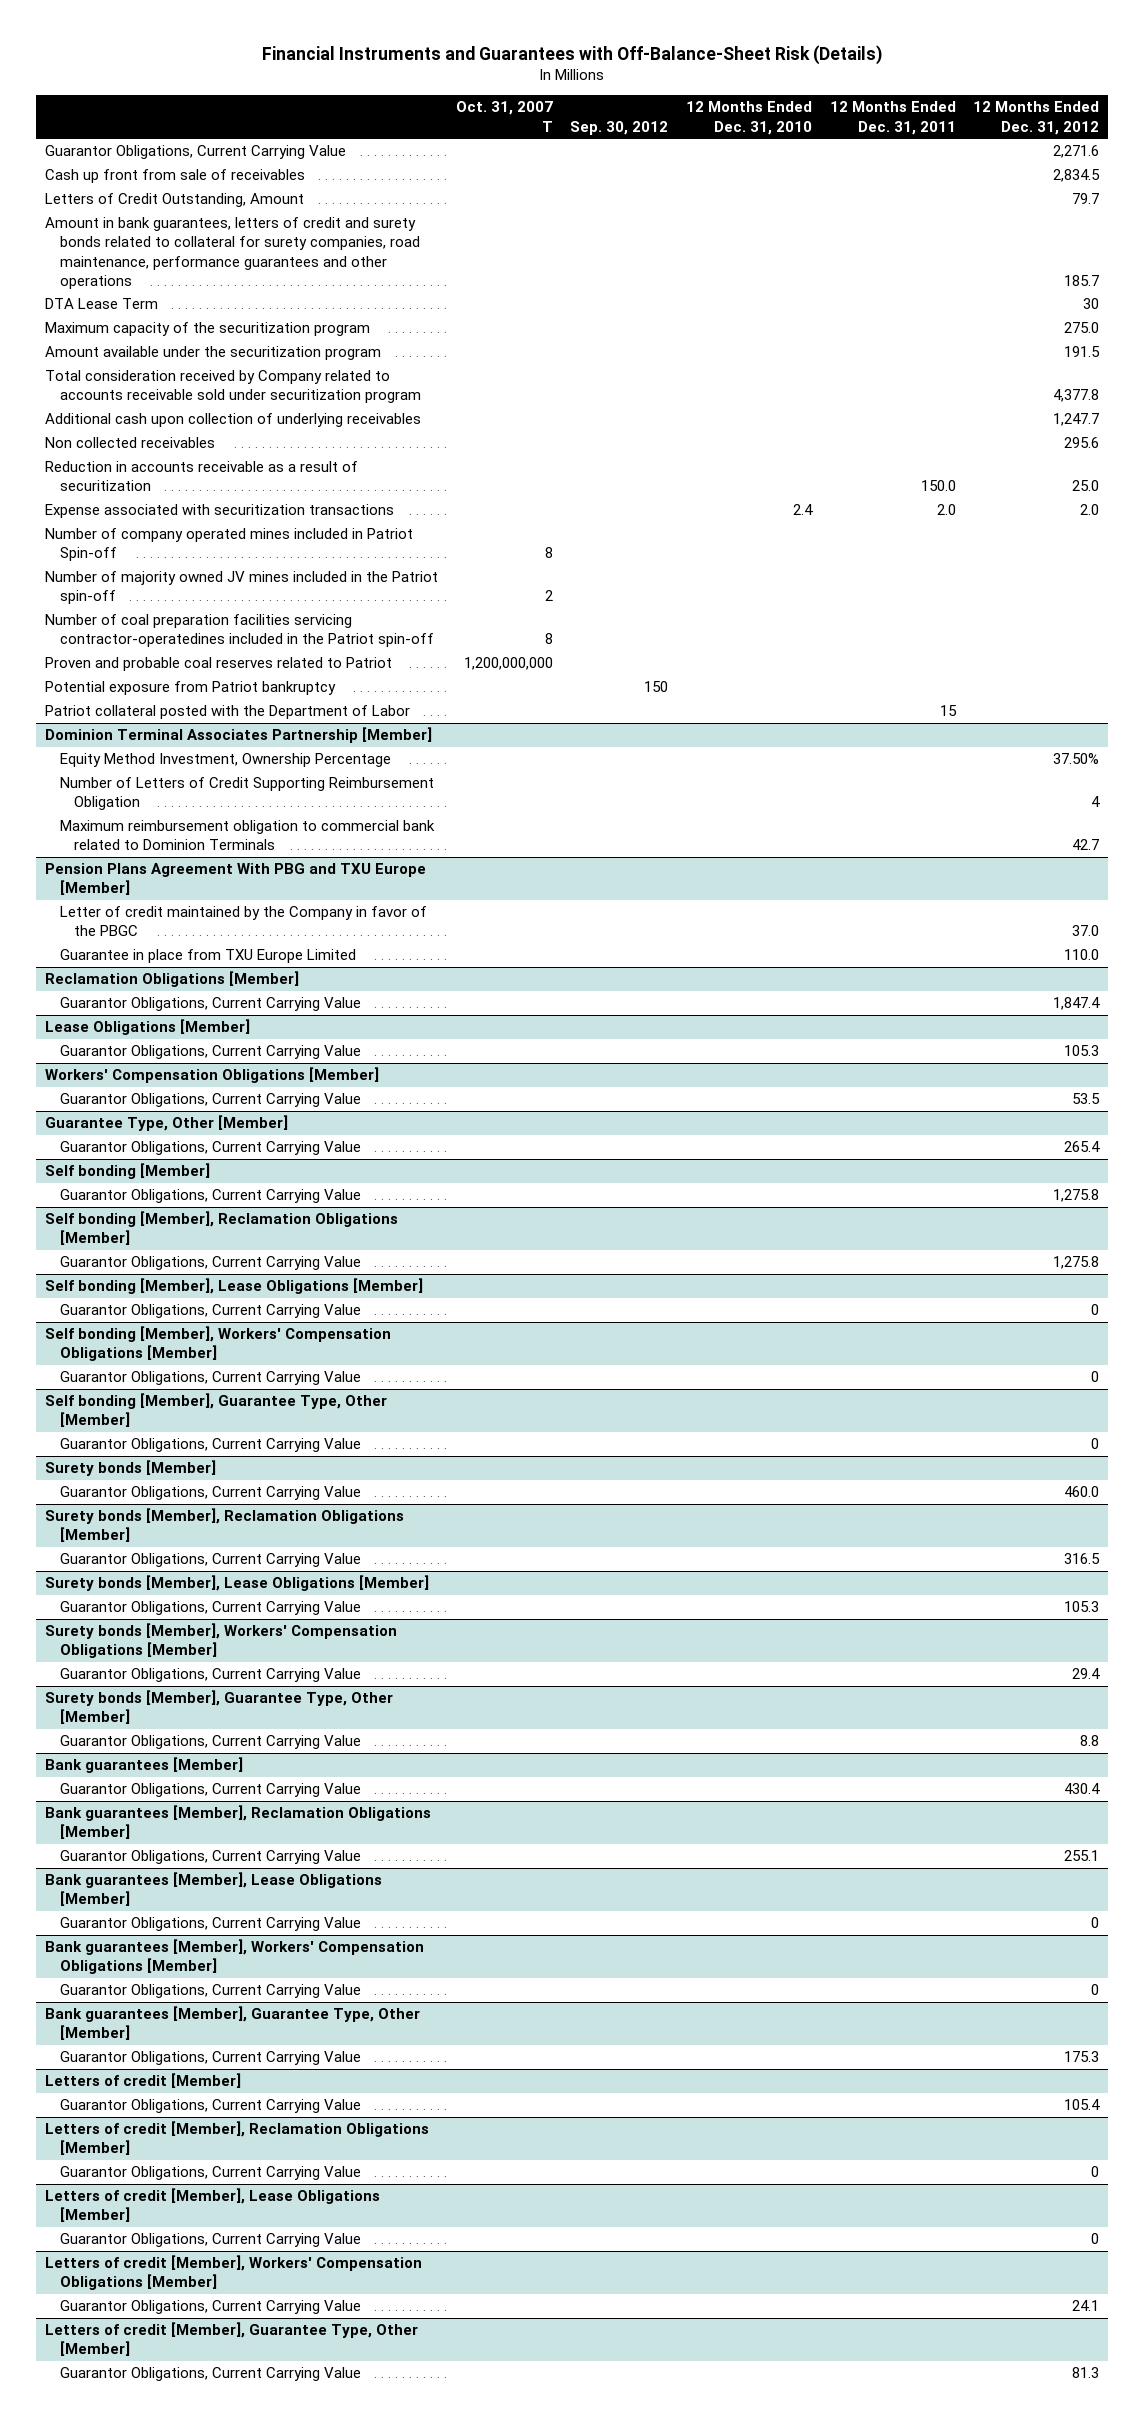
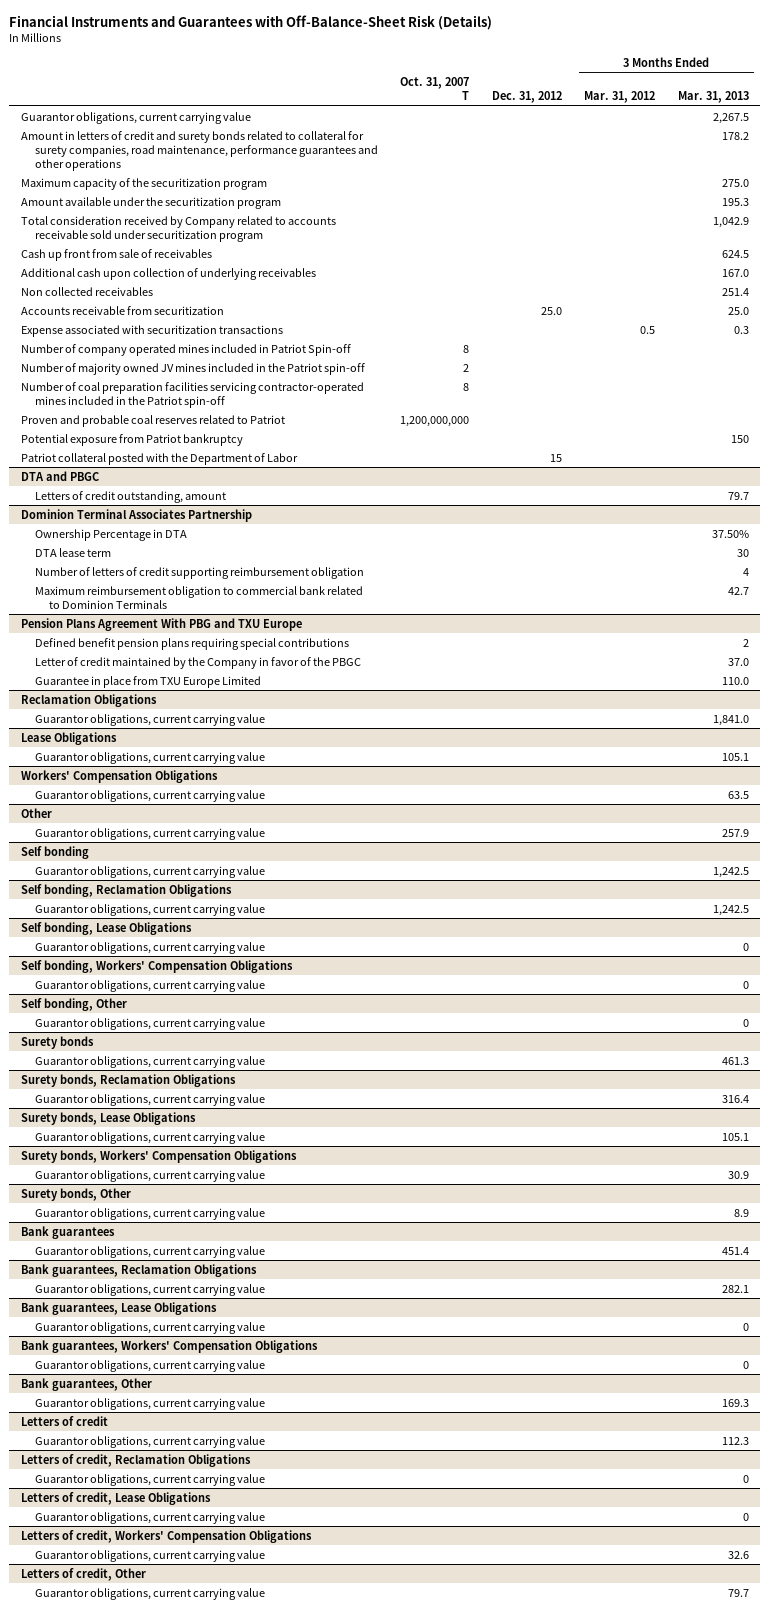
- | Oct. 31, 2007 T | Sep. 30, 2012 | 12 Months Ended Dec. 31, 2010 | 12 Months Ended Dec. 31, 2011 | 12 Months Ended Dec. 31, 2012
+ | Oct. 31, 2007 T | Dec. 31, 2012 | 3 Months Ended Mar. 31, 2012 | 3 Months Ended Mar. 31, 2013
- Guarantor Obligations, Current Carrying Value | | | | | 2,271.6
- Letters of Credit Outstanding, Amount | | | | | 79.7
- Amount in bank guarantees, letters of credit and surety bonds related to collateral for surety companies, road maintenance, performance guarantees and other operations | | | | | 185.7
- DTA Lease Term | | | | | 30
+ Guarantor obligations, current carrying value | | | | 2,267.5
+ Amount in letters of credit and surety bonds related to collateral for surety companies, road maintenance, performance guarantees and other operations | | | | 178.2
moved down: Cash up front from sale of receivables | | | | 624.5
- Reduction in accounts receivable as a result of securitization | | | | 150.0 | 25.0
+ Accounts receivable from securitization | | 25.0 | | 25.0
- Number of coal preparation facilities servicing contractor-operatedines included in the Patriot spin-off | 8 | | | |
+ Number of coal preparation facilities servicing contractor-operated mines included in the Patriot spin-off | 8 | | |
- Dominion Terminal Associates Partnership [Member]
- Equity Method Investment, Ownership Percentage | | | | | 37.50%
- Number of Letters of Credit Supporting Reimbursement Obligation | | | | | 4
+ DTA and PBGC
+ Letters of credit outstanding, amount | | | | 79.7
+ Dominion Terminal Associates Partnership
+ Ownership Percentage in DTA | | | | 37.50%
+ DTA lease term | | | | 30
+ Number of letters of credit supporting reimbursement obligation | | | | 4
- Pension Plans Agreement With PBG and TXU Europe [Member]
+ Pension Plans Agreement With PBG and TXU Europe
+ Defined benefit pension plans requiring special contributions | | | | 2
- Reclamation Obligations [Member]
- Guarantor Obligations, Current Carrying Value | | | | | 1,847.4
- Lease Obligations [Member]
- Guarantor Obligations, Current Carrying Value | | | | | 105.3
- Workers' Compensation Obligations [Member]
- Guarantor Obligations, Current Carrying Value | | | | | 53.5
- Guarantee Type, Other [Member]
- Guarantor Obligations, Current Carrying Value | | | | | 265.4
- Self bonding [Member]
- Guarantor Obligations, Current Carrying Value | | | | | 1,275.8
- Self bonding [Member], Reclamation Obligations [Member]
- Guarantor Obligations, Current Carrying Value | | | | | 1,275.8
- Self bonding [Member], Lease Obligations [Member]
- Guarantor Obligations, Current Carrying Value | | | | | 0
- Self bonding [Member], Workers' Compensation Obligations [Member]
- Guarantor Obligations, Current Carrying Value | | | | | 0
- Self bonding [Member], Guarantee Type, Other [Member]
- Guarantor Obligations, Current Carrying Value | | | | | 0
- Surety bonds [Member]
- Guarantor Obligations, Current Carrying Value | | | | | 460.0
- Surety bonds [Member], Reclamation Obligations [Member]
- Guarantor Obligations, Current Carrying Value | | | | | 316.5
- Surety bonds [Member], Lease Obligations [Member]
- Guarantor Obligations, Current Carrying Value | | | | | 105.3
- Surety bonds [Member], Workers' Compensation Obligations [Member]
- Guarantor Obligations, Current Carrying Value | | | | | 29.4
- Surety bonds [Member], Guarantee Type, Other [Member]
- Guarantor Obligations, Current Carrying Value | | | | | 8.8
- Bank guarantees [Member]
- Guarantor Obligations, Current Carrying Value | | | | | 430.4
- Bank guarantees [Member], Reclamation Obligations [Member]
- Guarantor Obligations, Current Carrying Value | | | | | 255.1
- Bank guarantees [Member], Lease Obligations [Member]
- Guarantor Obligations, Current Carrying Value | | | | | 0
- Bank guarantees [Member], Workers' Compensation Obligations [Member]
- Guarantor Obligations, Current Carrying Value | | | | | 0
- Bank guarantees [Member], Guarantee Type, Other [Member]
- Guarantor Obligations, Current Carrying Value | | | | | 175.3
- Letters of credit [Member]
- Guarantor Obligations, Current Carrying Value | | | | | 105.4
- Letters of credit [Member], Reclamation Obligations [Member]
- Guarantor Obligations, Current Carrying Value | | | | | 0
- Letters of credit [Member], Lease Obligations [Member]
- Guarantor Obligations, Current Carrying Value | | | | | 0
- Letters of credit [Member], Workers' Compensation Obligations [Member]
- Guarantor Obligations, Current Carrying Value | | | | | 24.1
- Letters of credit [Member], Guarantee Type, Other [Member]
- Guarantor Obligations, Current Carrying Value | | | | | 81.3
+ Reclamation Obligations
+ Guarantor obligations, current carrying value | | | | 1,841.0
+ Lease Obligations
+ Guarantor obligations, current carrying value | | | | 105.1
+ Workers' Compensation Obligations
+ Guarantor obligations, current carrying value | | | | 63.5
+ Other
+ Guarantor obligations, current carrying value | | | | 257.9
+ Self bonding
+ Guarantor obligations, current carrying value | | | | 1,242.5
+ Self bonding, Reclamation Obligations
+ Guarantor obligations, current carrying value | | | | 1,242.5
+ Self bonding, Lease Obligations
+ Guarantor obligations, current carrying value | | | | 0
+ Self bonding, Workers' Compensation Obligations
+ Guarantor obligations, current carrying value | | | | 0
+ Self bonding, Other
+ Guarantor obligations, current carrying value | | | | 0
+ Surety bonds
+ Guarantor obligations, current carrying value | | | | 461.3
+ Surety bonds, Reclamation Obligations
+ Guarantor obligations, current carrying value | | | | 316.4
+ Surety bonds, Lease Obligations
+ Guarantor obligations, current carrying value | | | | 105.1
+ Surety bonds, Workers' Compensation Obligations
+ Guarantor obligations, current carrying value | | | | 30.9
+ Surety bonds, Other
+ Guarantor obligations, current carrying value | | | | 8.9
+ Bank guarantees
+ Guarantor obligations, current carrying value | | | | 451.4
+ Bank guarantees, Reclamation Obligations
+ Guarantor obligations, current carrying value | | | | 282.1
+ Bank guarantees, Lease Obligations
+ Guarantor obligations, current carrying value | | | | 0
+ Bank guarantees, Workers' Compensation Obligations
+ Guarantor obligations, current carrying value | | | | 0
+ Bank guarantees, Other
+ Guarantor obligations, current carrying value | | | | 169.3
+ Letters of credit
+ Guarantor obligations, current carrying value | | | | 112.3
+ Letters of credit, Reclamation Obligations
+ Guarantor obligations, current carrying value | | | | 0
+ Letters of credit, Lease Obligations
+ Guarantor obligations, current carrying value | | | | 0
+ Letters of credit, Workers' Compensation Obligations
+ Guarantor obligations, current carrying value | | | | 32.6
+ Letters of credit, Other
+ Guarantor obligations, current carrying value | | | | 79.7

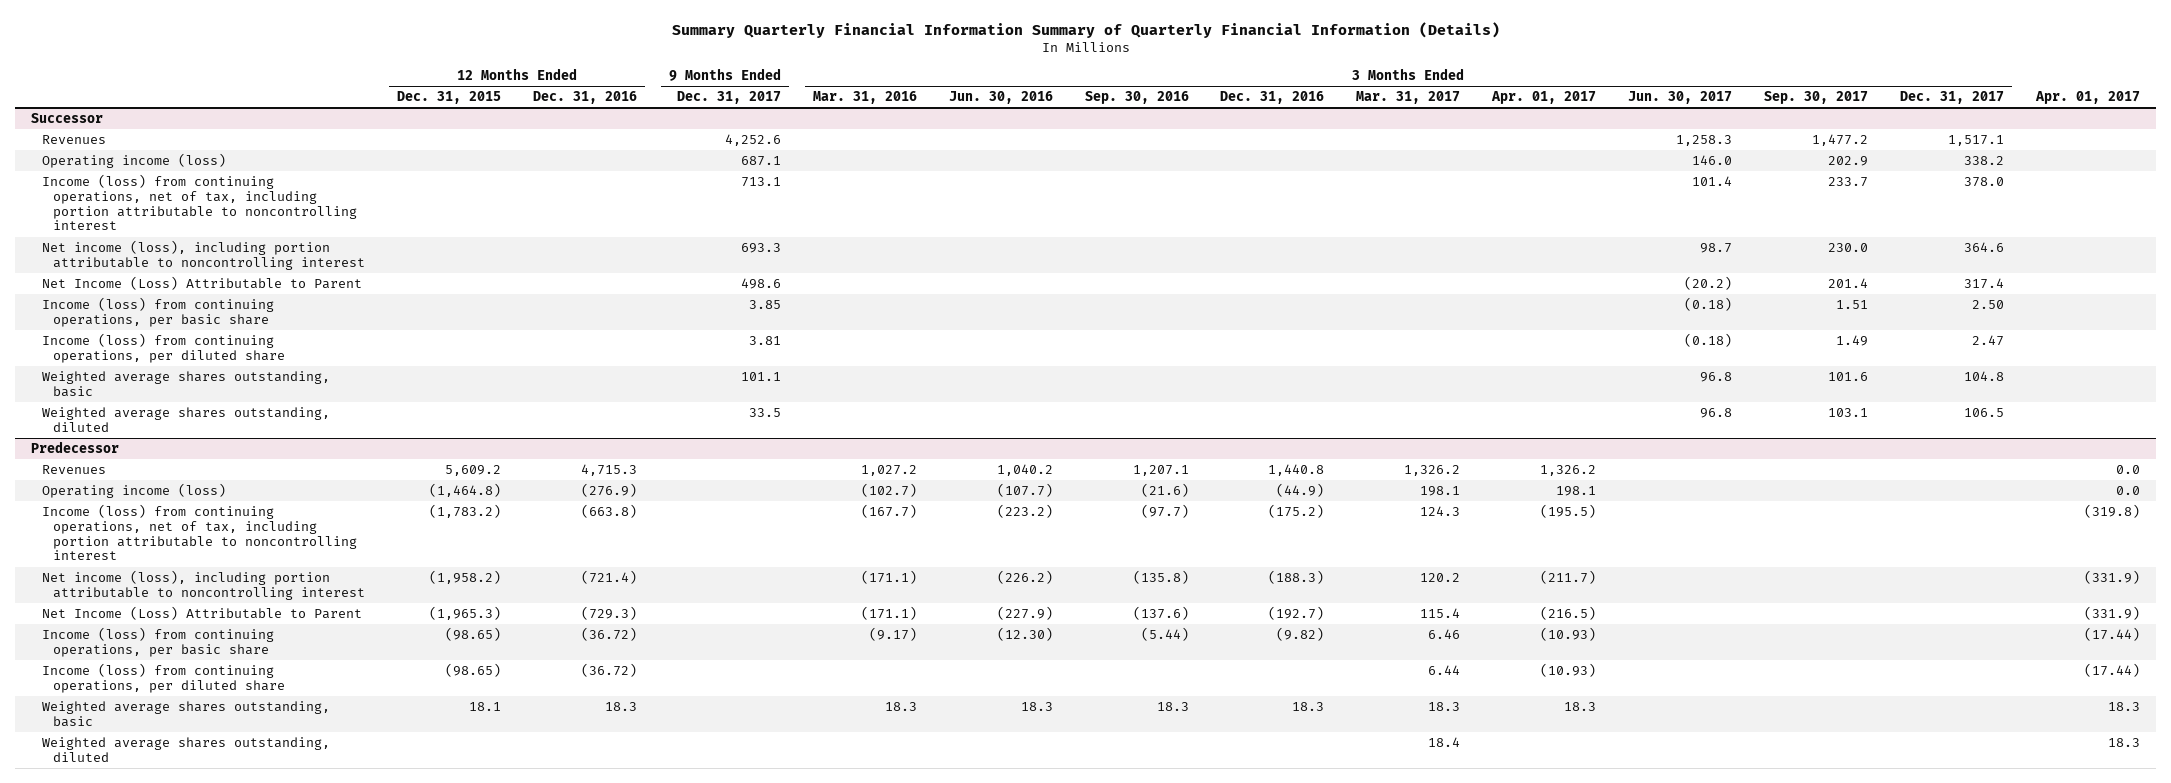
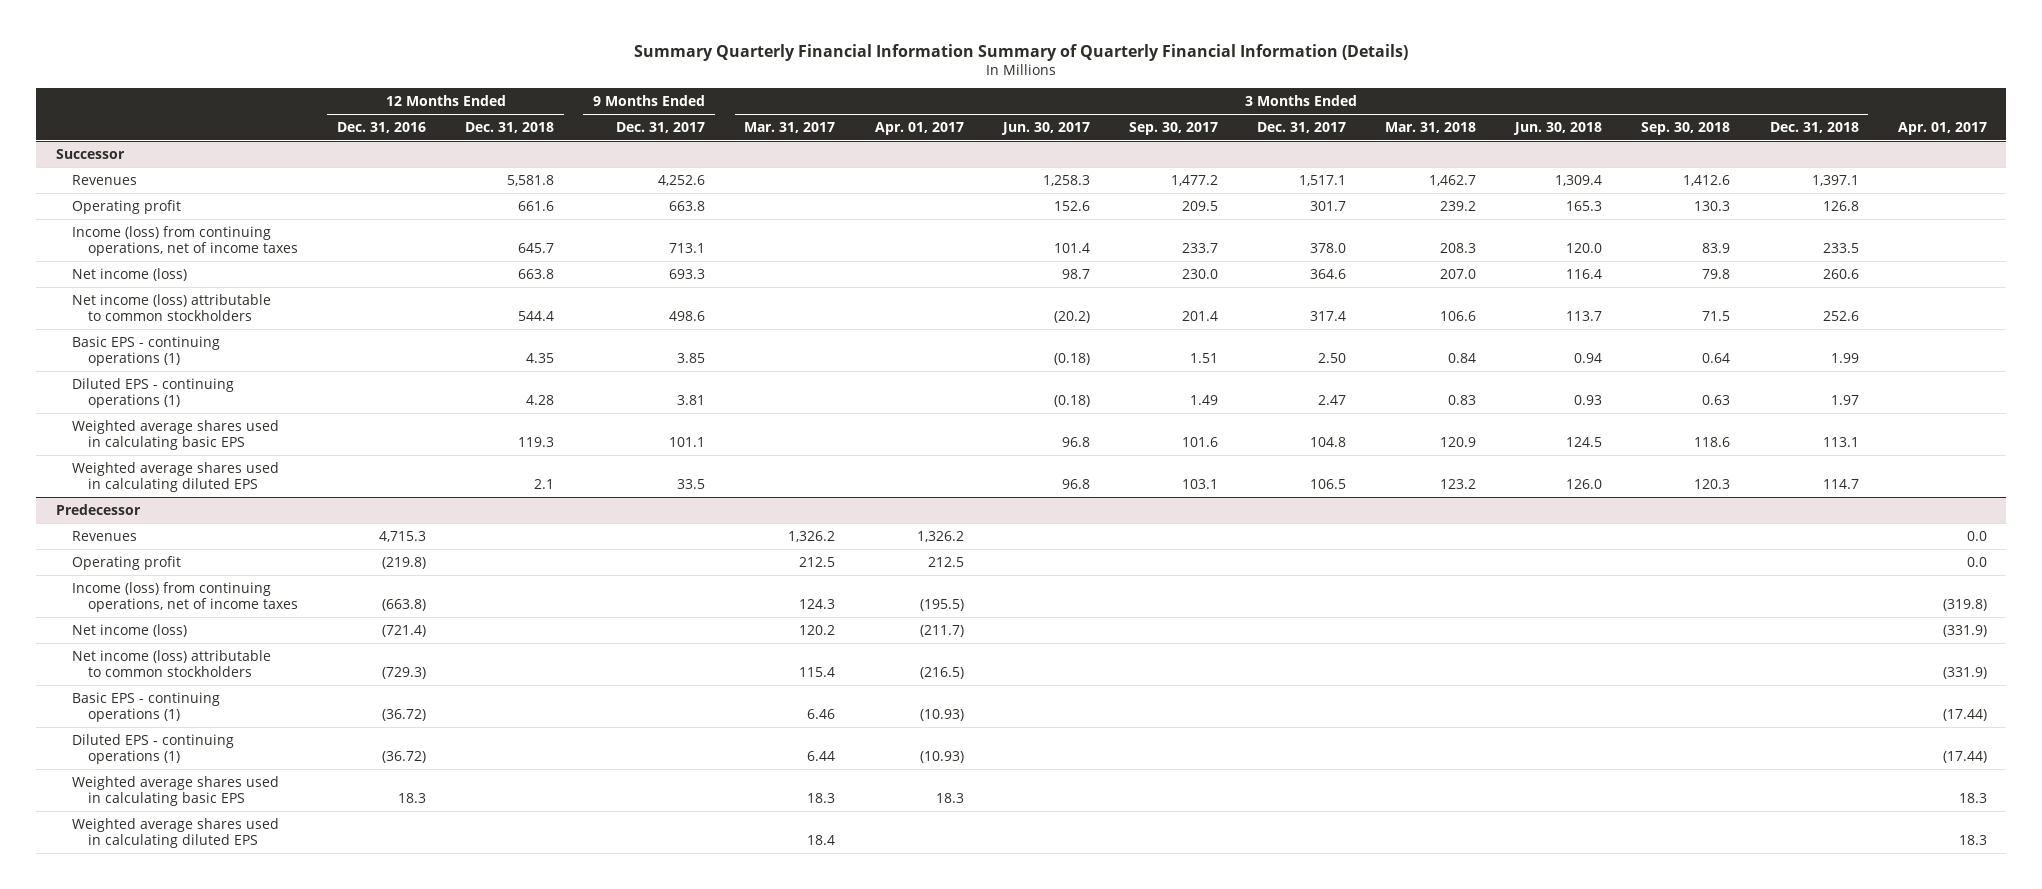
- | 12 Months Ended Dec. 31, 2015 | 12 Months Ended Dec. 31, 2016 | 9 Months Ended Dec. 31, 2017 | 3 Months Ended Mar. 31, 2016 | 3 Months Ended Jun. 30, 2016 | 3 Months Ended Sep. 30, 2016 | 3 Months Ended Dec. 31, 2016 | 3 Months Ended Mar. 31, 2017 | 3 Months Ended Apr. 01, 2017 | 3 Months Ended Jun. 30, 2017 | 3 Months Ended Sep. 30, 2017 | 3 Months Ended Dec. 31, 2017 | Apr. 01, 2017
+ | 12 Months Ended Dec. 31, 2016 | 12 Months Ended Dec. 31, 2018 | 9 Months Ended Dec. 31, 2017 | 3 Months Ended Mar. 31, 2017 | 3 Months Ended Apr. 01, 2017 | 3 Months Ended Jun. 30, 2017 | 3 Months Ended Sep. 30, 2017 | 3 Months Ended Dec. 31, 2017 | 3 Months Ended Mar. 31, 2018 | 3 Months Ended Jun. 30, 2018 | 3 Months Ended Sep. 30, 2018 | 3 Months Ended Dec. 31, 2018 | Apr. 01, 2017
@ Successor
- Operating income (loss) | | | 687.1 | | | | | | | 146.0 | 202.9 | 338.2 |
- Income (loss) from continuing operations, net of tax, including portion attributable to noncontrolling interest | | | 713.1 | | | | | | | 101.4 | 233.7 | 378.0 |
- Net income (loss), including portion attributable to noncontrolling interest | | | 693.3 | | | | | | | 98.7 | 230.0 | 364.6 |
- Net Income (Loss) Attributable to Parent | | | 498.6 | | | | | | | (20.2) | 201.4 | 317.4 |
- Income (loss) from continuing operations, per basic share | | | 3.85 | | | | | | | (0.18) | 1.51 | 2.50 |
- Income (loss) from continuing operations, per diluted share | | | 3.81 | | | | | | | (0.18) | 1.49 | 2.47 |
- Weighted average shares outstanding, basic | | | 101.1 | | | | | | | 96.8 | 101.6 | 104.8 |
- Weighted average shares outstanding, diluted | | | 33.5 | | | | | | | 96.8 | 103.1 | 106.5 |
+ Operating profit | | 661.6 | 663.8 | | | 152.6 | 209.5 | 301.7 | 239.2 | 165.3 | 130.3 | 126.8 |
+ Income (loss) from continuing operations, net of income taxes | | 645.7 | 713.1 | | | 101.4 | 233.7 | 378.0 | 208.3 | 120.0 | 83.9 | 233.5 |
+ Net income (loss) | | 663.8 | 693.3 | | | 98.7 | 230.0 | 364.6 | 207.0 | 116.4 | 79.8 | 260.6 |
+ Net income (loss) attributable to common stockholders | | 544.4 | 498.6 | | | (20.2) | 201.4 | 317.4 | 106.6 | 113.7 | 71.5 | 252.6 |
+ Basic EPS - continuing operations (1) | | 4.35 | 3.85 | | | (0.18) | 1.51 | 2.50 | 0.84 | 0.94 | 0.64 | 1.99 |
+ Diluted EPS - continuing operations (1) | | 4.28 | 3.81 | | | (0.18) | 1.49 | 2.47 | 0.83 | 0.93 | 0.63 | 1.97 |
+ Weighted average shares used in calculating basic EPS | | 119.3 | 101.1 | | | 96.8 | 101.6 | 104.8 | 120.9 | 124.5 | 118.6 | 113.1 |
+ Weighted average shares used in calculating diluted EPS | | 2.1 | 33.5 | | | 96.8 | 103.1 | 106.5 | 123.2 | 126.0 | 120.3 | 114.7 |
@ Predecessor
- Operating income (loss) | (1,464.8) | (276.9) | | (102.7) | (107.7) | (21.6) | (44.9) | 198.1 | 198.1 | | | | 0.0
- Income (loss) from continuing operations, net of tax, including portion attributable to noncontrolling interest | (1,783.2) | (663.8) | | (167.7) | (223.2) | (97.7) | (175.2) | 124.3 | (195.5) | | | | (319.8)
- Net income (loss), including portion attributable to noncontrolling interest | (1,958.2) | (721.4) | | (171.1) | (226.2) | (135.8) | (188.3) | 120.2 | (211.7) | | | | (331.9)
- Net Income (Loss) Attributable to Parent | (1,965.3) | (729.3) | | (171.1) | (227.9) | (137.6) | (192.7) | 115.4 | (216.5) | | | | (331.9)
- Income (loss) from continuing operations, per basic share | (98.65) | (36.72) | | (9.17) | (12.30) | (5.44) | (9.82) | 6.46 | (10.93) | | | | (17.44)
- Income (loss) from continuing operations, per diluted share | (98.65) | (36.72) | | | | | | 6.44 | (10.93) | | | | (17.44)
- Weighted average shares outstanding, basic | 18.1 | 18.3 | | 18.3 | 18.3 | 18.3 | 18.3 | 18.3 | 18.3 | | | | 18.3
- Weighted average shares outstanding, diluted | | | | | | | | 18.4 | | | | | 18.3
+ Operating profit | (219.8) | | | 212.5 | 212.5 | | | | | | | | 0.0
+ Income (loss) from continuing operations, net of income taxes | (663.8) | | | 124.3 | (195.5) | | | | | | | | (319.8)
+ Net income (loss) | (721.4) | | | 120.2 | (211.7) | | | | | | | | (331.9)
+ Net income (loss) attributable to common stockholders | (729.3) | | | 115.4 | (216.5) | | | | | | | | (331.9)
+ Basic EPS - continuing operations (1) | (36.72) | | | 6.46 | (10.93) | | | | | | | | (17.44)
+ Diluted EPS - continuing operations (1) | (36.72) | | | 6.44 | (10.93) | | | | | | | | (17.44)
+ Weighted average shares used in calculating basic EPS | 18.3 | | | 18.3 | 18.3 | | | | | | | | 18.3
+ Weighted average shares used in calculating diluted EPS | | | | 18.4 | | | | | | | | | 18.3

